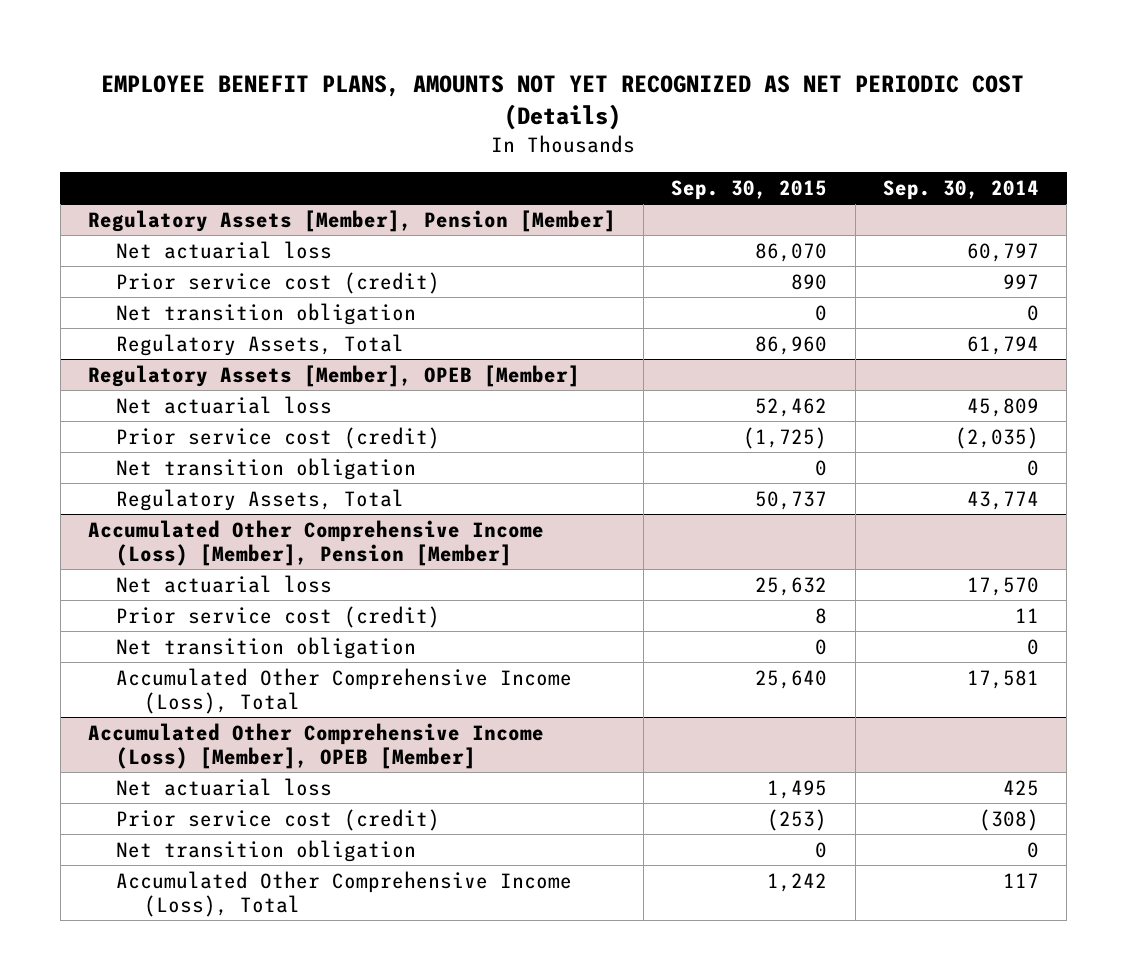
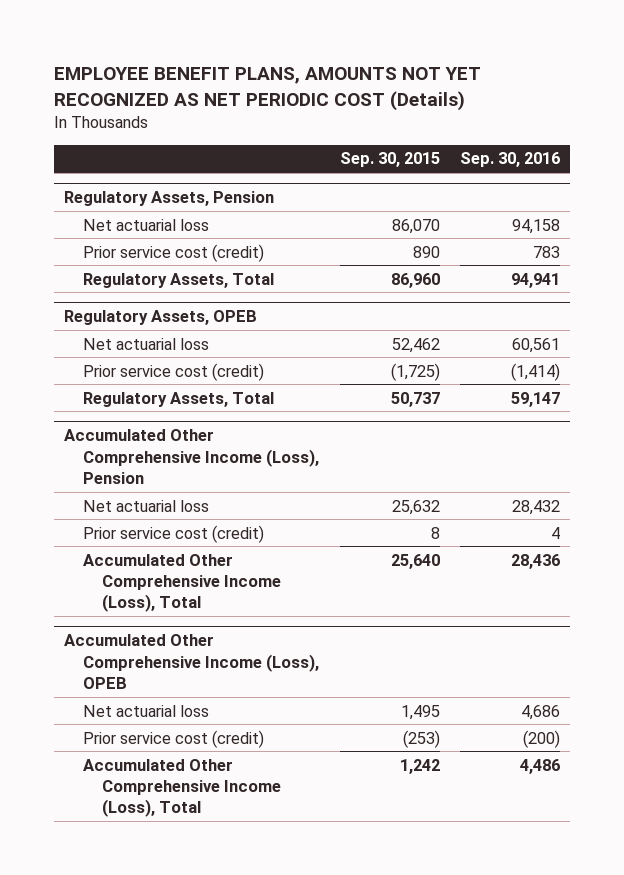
- | Sep. 30, 2015 | Sep. 30, 2014
+ | Sep. 30, 2015 | Sep. 30, 2016
- Regulatory Assets [Member], Pension [Member]
+ Regulatory Assets, Pension
- Net transition obligation | 0 | 0
- Regulatory Assets [Member], OPEB [Member]
+ Regulatory Assets, OPEB
- Net transition obligation | 0 | 0
- Accumulated Other Comprehensive Income (Loss) [Member], Pension [Member]
+ Accumulated Other Comprehensive Income (Loss), Pension
- Net transition obligation | 0 | 0
- Accumulated Other Comprehensive Income (Loss) [Member], OPEB [Member]
+ Accumulated Other Comprehensive Income (Loss), OPEB
- Net transition obligation | 0 | 0

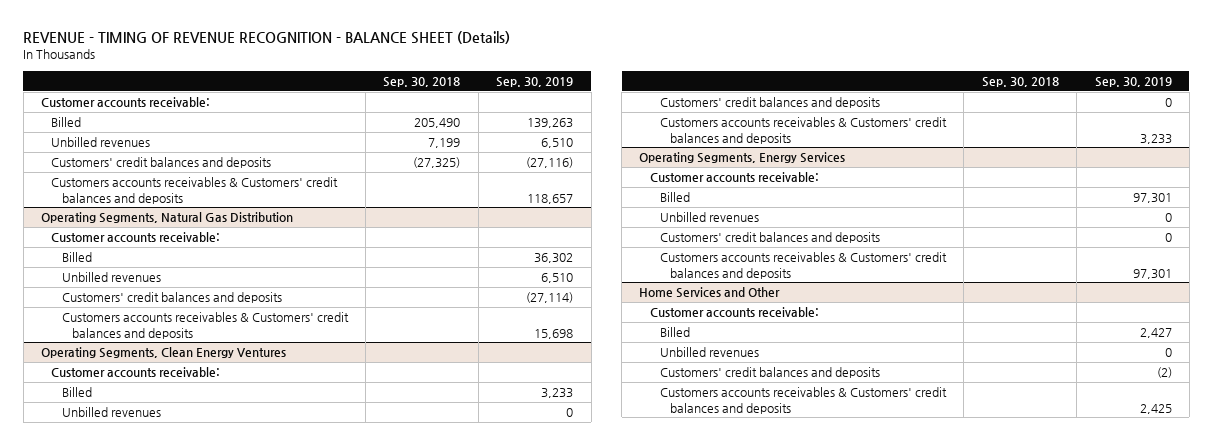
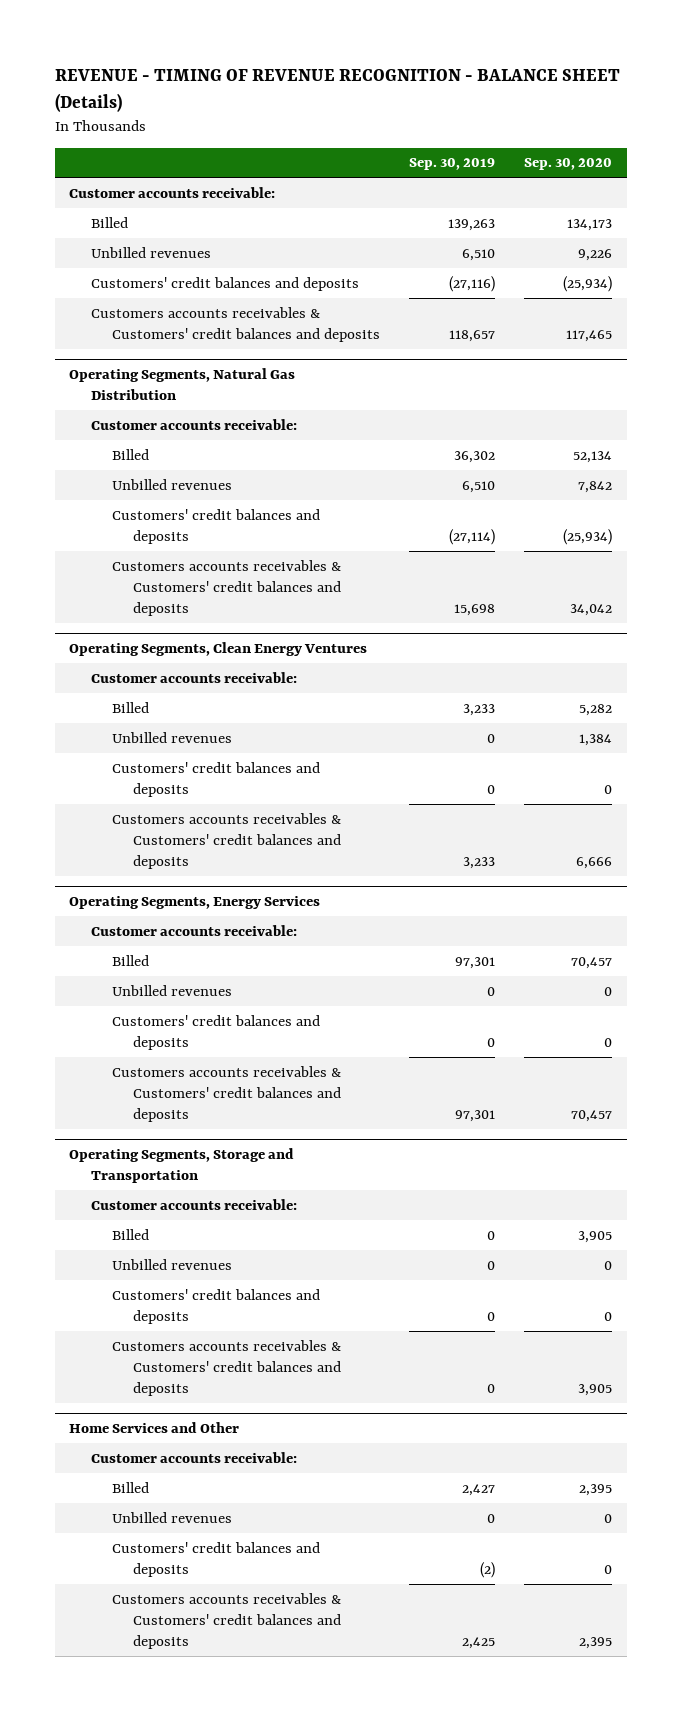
- | Sep. 30, 2018 | Sep. 30, 2019
+ | Sep. 30, 2019 | Sep. 30, 2020
+ Operating Segments, Storage and Transportation
+ Customer accounts receivable:
+ Billed | 0 | 3,905
+ Unbilled revenues | 0 | 0
+ Customers' credit balances and deposits | 0 | 0
+ Customers accounts receivables & Customers' credit balances and deposits | 0 | 3,905

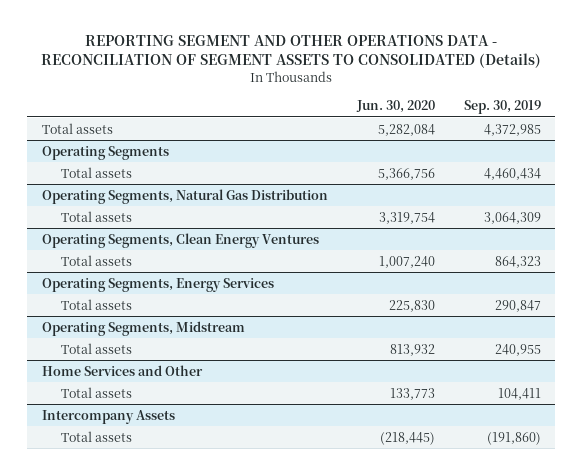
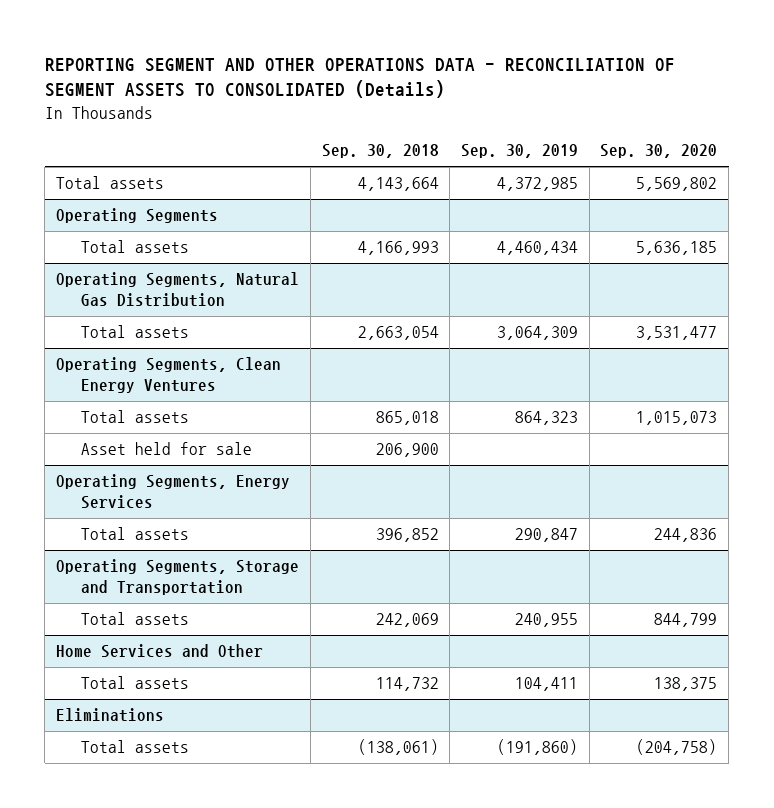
- | Jun. 30, 2020 | Sep. 30, 2019
+ | Sep. 30, 2018 | Sep. 30, 2019 | Sep. 30, 2020
@ Operating Segments, Clean Energy Ventures
+ Asset held for sale | 206,900 | |
- Operating Segments, Midstream
+ Operating Segments, Storage and Transportation
- Intercompany Assets
+ Eliminations

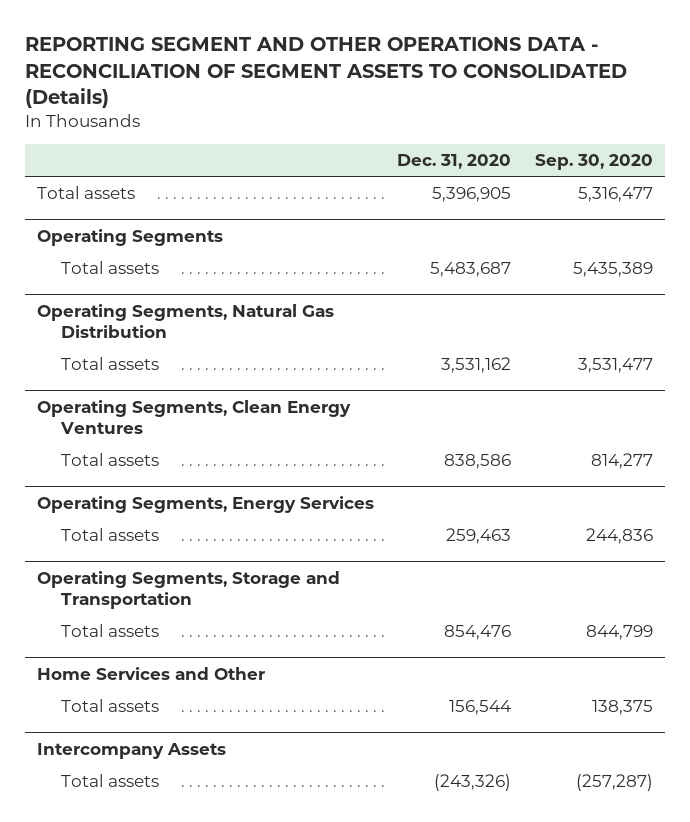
- | Sep. 30, 2018 | Sep. 30, 2019 | Sep. 30, 2020
+ | Dec. 31, 2020 | Sep. 30, 2020
- Total assets | 4,143,664 | 4,372,985 | 5,569,802
+ Total assets | 5,396,905 | 5,316,477
@ Operating Segments
- Total assets | 4,166,993 | 4,460,434 | 5,636,185
+ Total assets | 5,483,687 | 5,435,389
@ Operating Segments, Clean Energy Ventures
- Total assets | 865,018 | 864,323 | 1,015,073
- Asset held for sale | 206,900 | |
+ Total assets | 838,586 | 814,277
- Eliminations
- Total assets | (138,061) | (191,860) | (204,758)
+ Intercompany Assets
+ Total assets | (243,326) | (257,287)

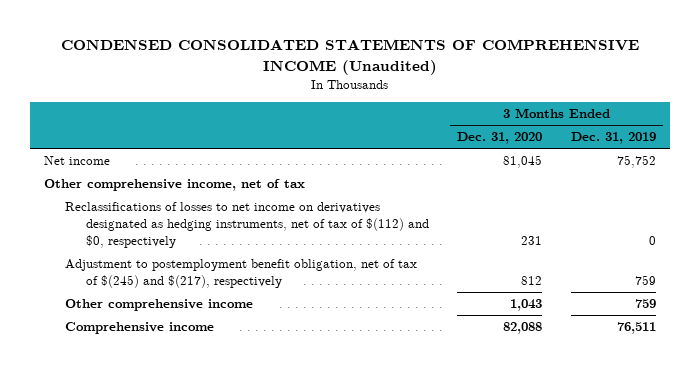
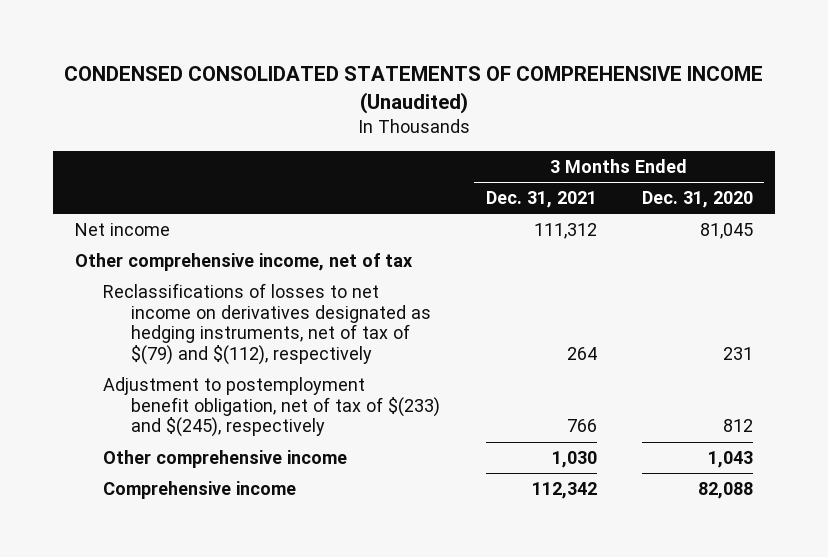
- | 3 Months Ended Dec. 31, 2020 | 3 Months Ended Dec. 31, 2019
+ | 3 Months Ended Dec. 31, 2021 | 3 Months Ended Dec. 31, 2020
- Reclassifications of losses to net income on derivatives designated as hedging instruments, net of tax of $(112) and $0, respectively | 231 | 0
- Adjustment to postemployment benefit obligation, net of tax of $(245) and $(217), respectively | 812 | 759
+ Reclassifications of losses to net income on derivatives designated as hedging instruments, net of tax of $(79) and $(112), respectively | 264 | 231
+ Adjustment to postemployment benefit obligation, net of tax of $(233) and $(245), respectively | 766 | 812

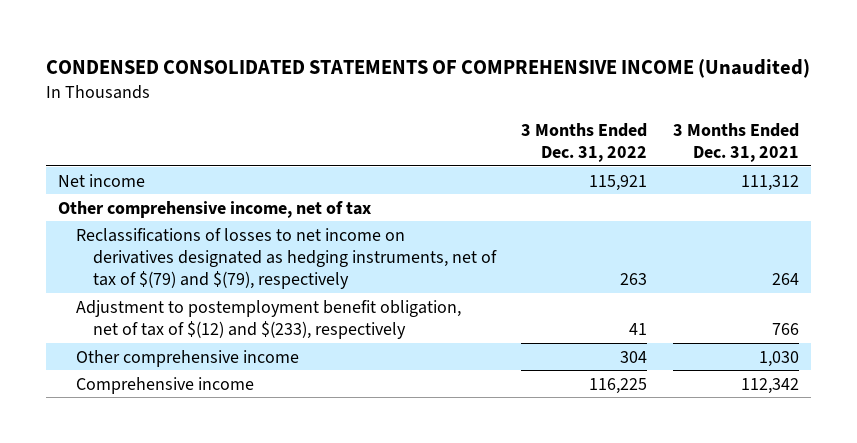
- | 3 Months Ended Dec. 31, 2021 | 3 Months Ended Dec. 31, 2020
+ | 3 Months Ended Dec. 31, 2022 | 3 Months Ended Dec. 31, 2021
- Reclassifications of losses to net income on derivatives designated as hedging instruments, net of tax of $(79) and $(112), respectively | 264 | 231
- Adjustment to postemployment benefit obligation, net of tax of $(233) and $(245), respectively | 766 | 812
+ Reclassifications of losses to net income on derivatives designated as hedging instruments, net of tax of $(79) and $(79), respectively | 263 | 264
+ Adjustment to postemployment benefit obligation, net of tax of $(12) and $(233), respectively | 41 | 766

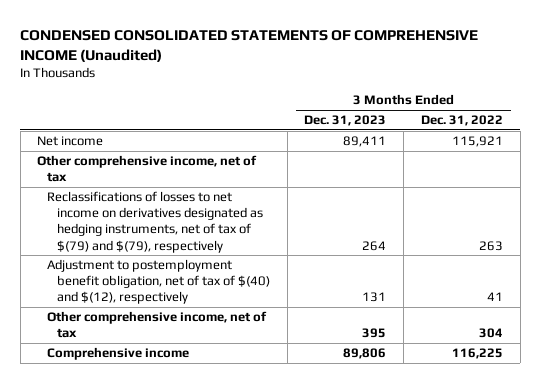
- | 3 Months Ended Dec. 31, 2022 | 3 Months Ended Dec. 31, 2021
+ | 3 Months Ended Dec. 31, 2023 | 3 Months Ended Dec. 31, 2022
- Adjustment to postemployment benefit obligation, net of tax of $(12) and $(233), respectively | 41 | 766
- Other comprehensive income | 304 | 1,030
+ Adjustment to postemployment benefit obligation, net of tax of $(40) and $(12), respectively | 131 | 41
+ Other comprehensive income, net of tax | 395 | 304

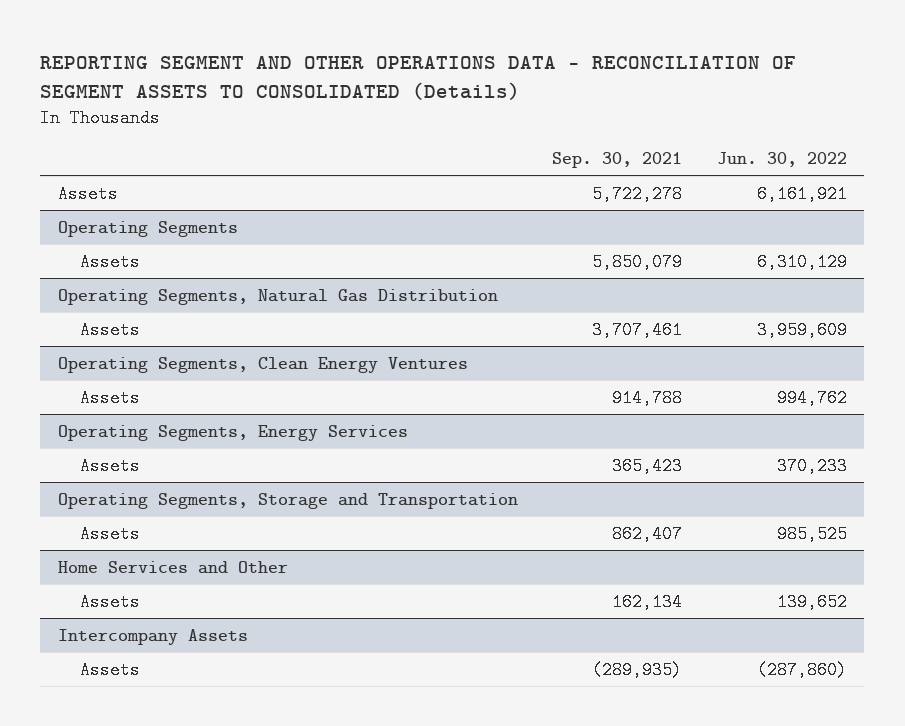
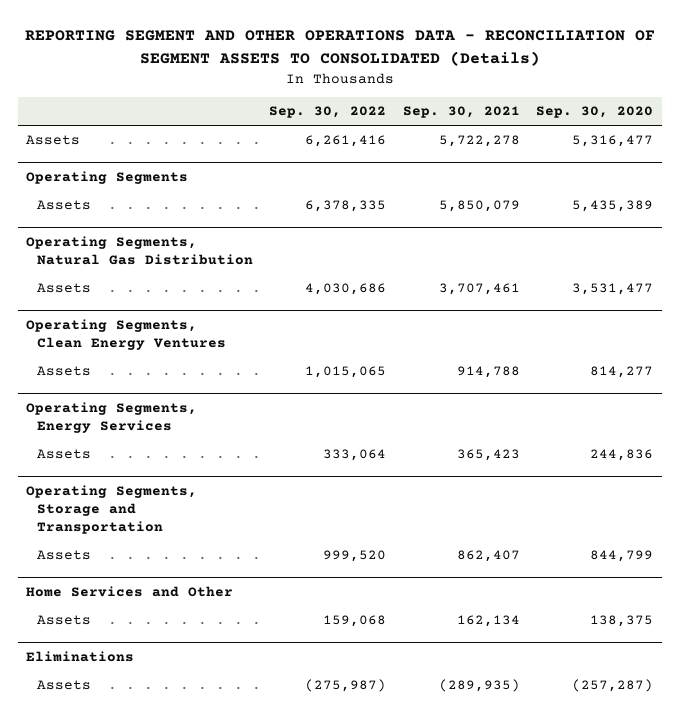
- | Sep. 30, 2021 | Jun. 30, 2022
+ | Sep. 30, 2022 | Sep. 30, 2021 | Sep. 30, 2020
- Intercompany Assets
+ Eliminations

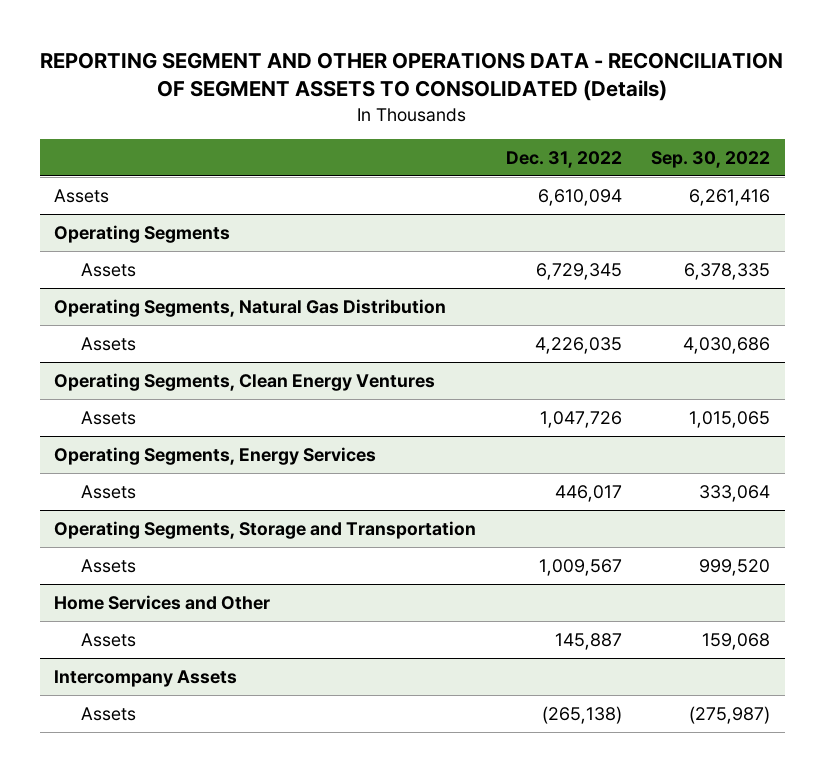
- | Sep. 30, 2022 | Sep. 30, 2021 | Sep. 30, 2020
+ | Dec. 31, 2022 | Sep. 30, 2022
- Eliminations
+ Intercompany Assets

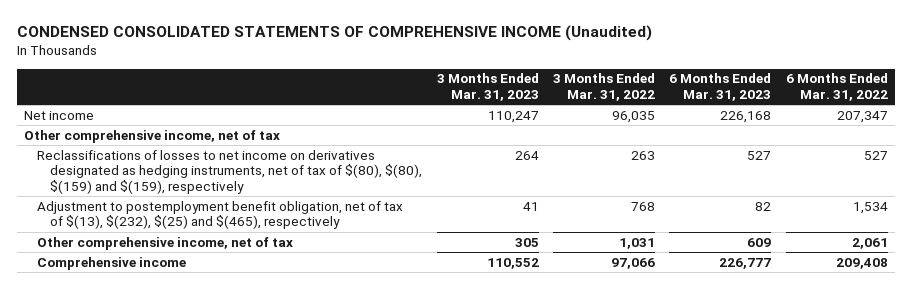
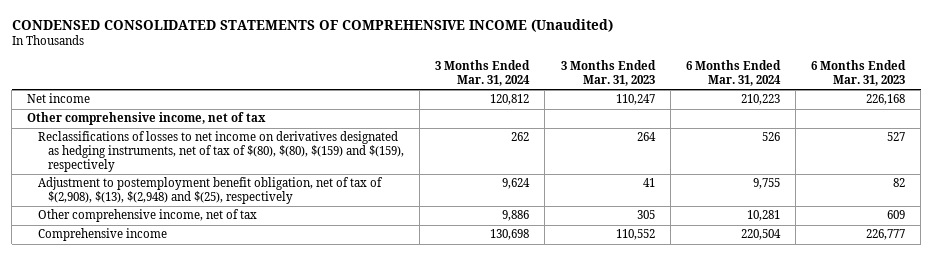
- | 3 Months Ended Mar. 31, 2023 | 3 Months Ended Mar. 31, 2022 | 6 Months Ended Mar. 31, 2023 | 6 Months Ended Mar. 31, 2022
+ | 3 Months Ended Mar. 31, 2024 | 3 Months Ended Mar. 31, 2023 | 6 Months Ended Mar. 31, 2024 | 6 Months Ended Mar. 31, 2023
- Adjustment to postemployment benefit obligation, net of tax of $(13), $(232), $(25) and $(465), respectively | 41 | 768 | 82 | 1,534
+ Adjustment to postemployment benefit obligation, net of tax of $(2,908), $(13), $(2,948) and $(25), respectively | 9,624 | 41 | 9,755 | 82

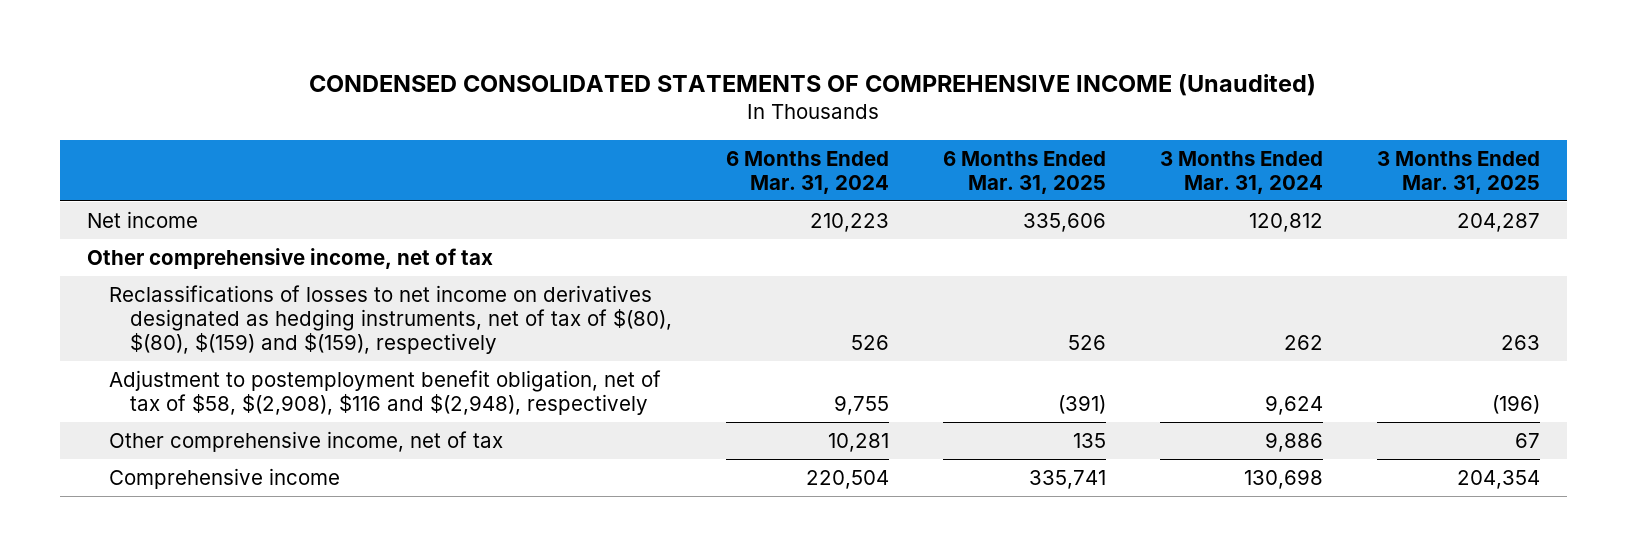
- | 3 Months Ended Mar. 31, 2024 | 3 Months Ended Mar. 31, 2023 | 6 Months Ended Mar. 31, 2024 | 6 Months Ended Mar. 31, 2023
+ | 6 Months Ended Mar. 31, 2024 | 6 Months Ended Mar. 31, 2025 | 3 Months Ended Mar. 31, 2024 | 3 Months Ended Mar. 31, 2025
- Adjustment to postemployment benefit obligation, net of tax of $(2,908), $(13), $(2,948) and $(25), respectively | 9,624 | 41 | 9,755 | 82
+ Adjustment to postemployment benefit obligation, net of tax of $58, $(2,908), $116 and $(2,948), respectively | 9,755 | (391) | 9,624 | (196)

